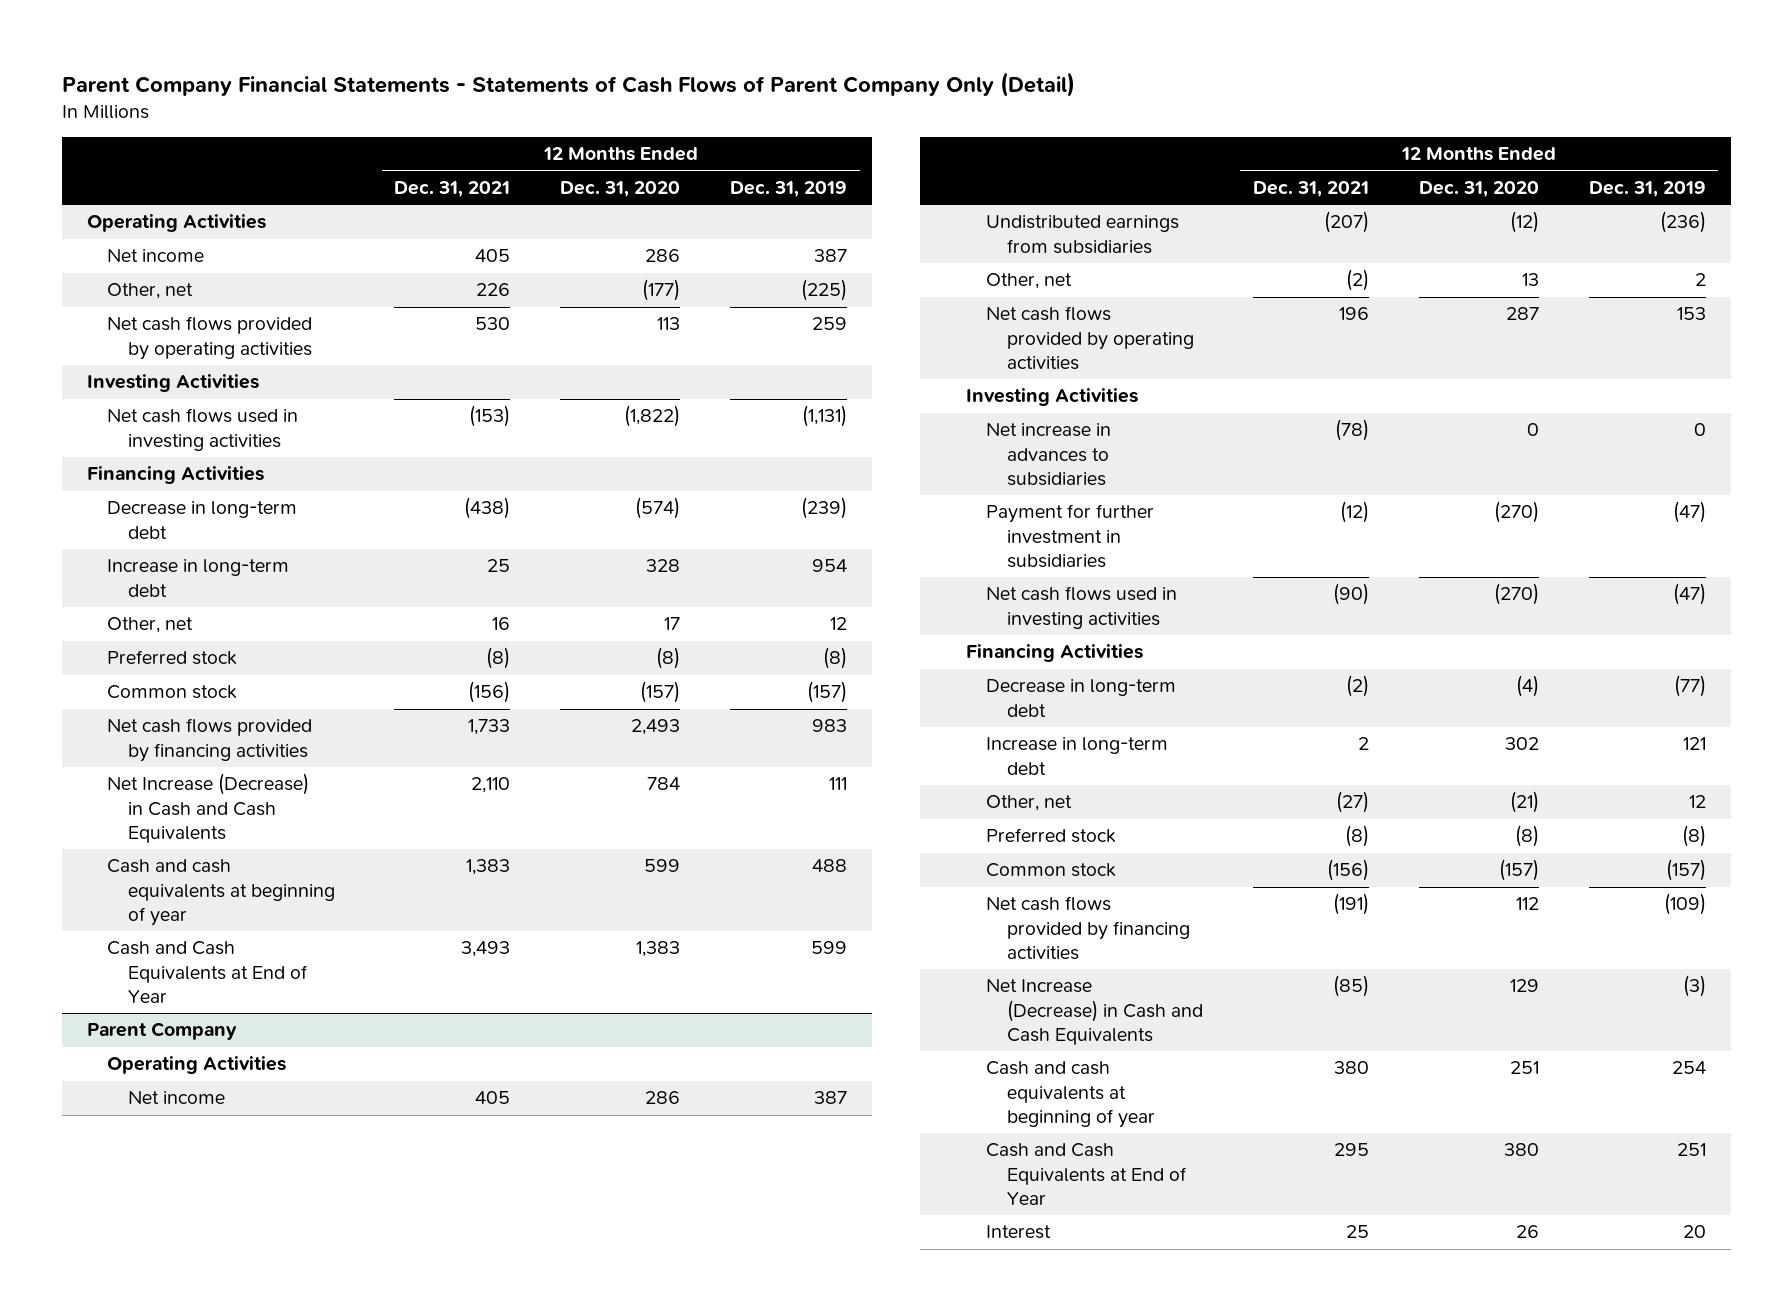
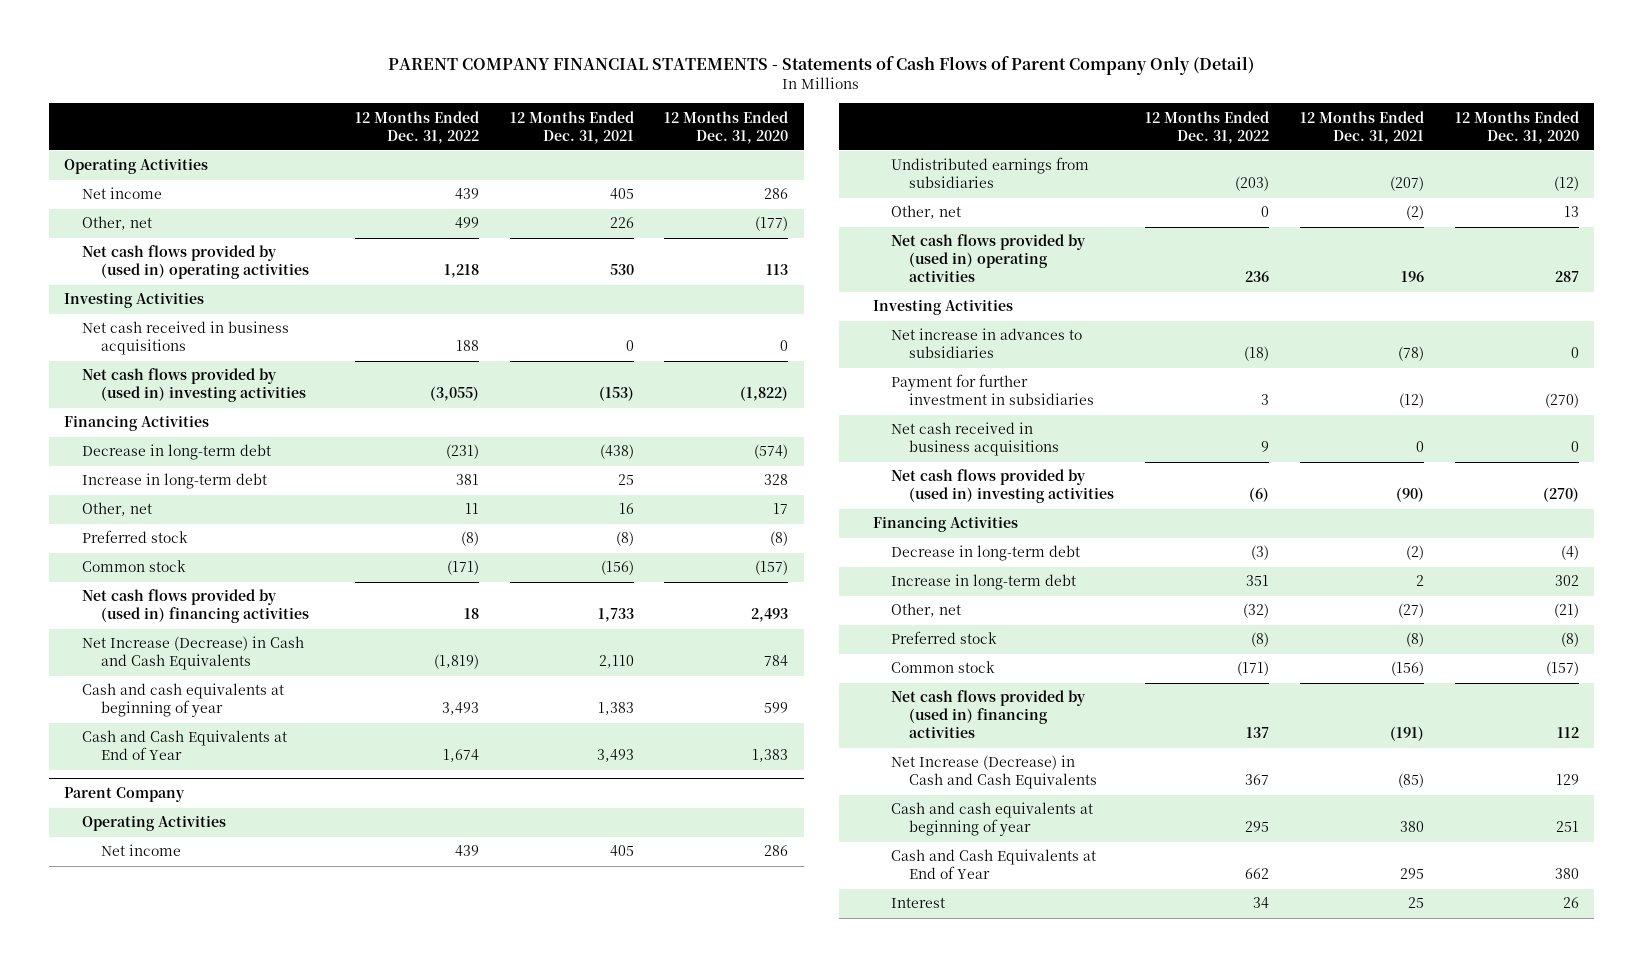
- Parent Company Financial Statements - Statements of Cash Flows of Parent Company Only (Detail)
+ PARENT COMPANY FINANCIAL STATEMENTS - Statements of Cash Flows of Parent Company Only (Detail)
- | 12 Months Ended Dec. 31, 2021 | 12 Months Ended Dec. 31, 2020 | 12 Months Ended Dec. 31, 2019
+ | 12 Months Ended Dec. 31, 2022 | 12 Months Ended Dec. 31, 2021 | 12 Months Ended Dec. 31, 2020
- Net cash flows provided by operating activities | 530 | 113 | 259
+ Net cash flows provided by (used in) operating activities | 1,218 | 530 | 113
- Net cash flows used in investing activities | (153) | (1,822) | (1,131)
+ Net cash received in business acquisitions | 188 | 0 | 0
+ Net cash flows provided by (used in) investing activities | (3,055) | (153) | (1,822)
- Net cash flows provided by financing activities | 1,733 | 2,493 | 983
+ Net cash flows provided by (used in) financing activities | 18 | 1,733 | 2,493
@ Parent Company
- Net cash flows provided by operating activities | 196 | 287 | 153
+ Net cash flows provided by (used in) operating activities | 236 | 196 | 287
- Net cash flows used in investing activities | (90) | (270) | (47)
+ Net cash received in business acquisitions | 9 | 0 | 0
+ Net cash flows provided by (used in) investing activities | (6) | (90) | (270)
- Net cash flows provided by financing activities | (191) | 112 | (109)
+ Net cash flows provided by (used in) financing activities | 137 | (191) | 112

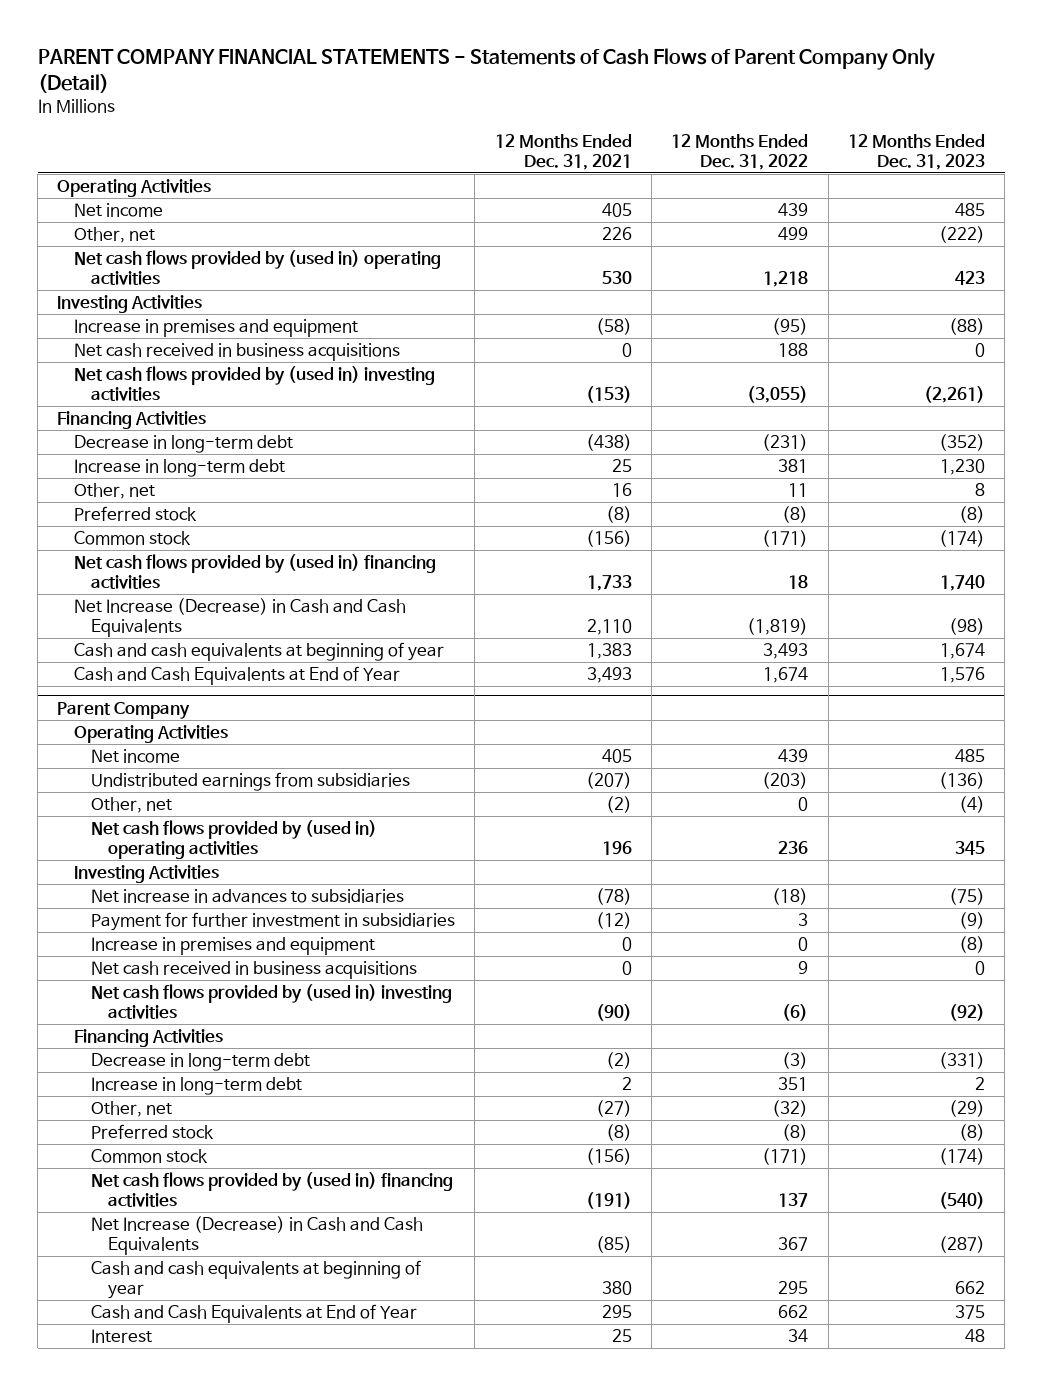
- | 12 Months Ended Dec. 31, 2022 | 12 Months Ended Dec. 31, 2021 | 12 Months Ended Dec. 31, 2020
+ | 12 Months Ended Dec. 31, 2021 | 12 Months Ended Dec. 31, 2022 | 12 Months Ended Dec. 31, 2023
+ Increase in premises and equipment | (58) | (95) | (88)
@ Parent Company
+ Increase in premises and equipment | 0 | 0 | (8)

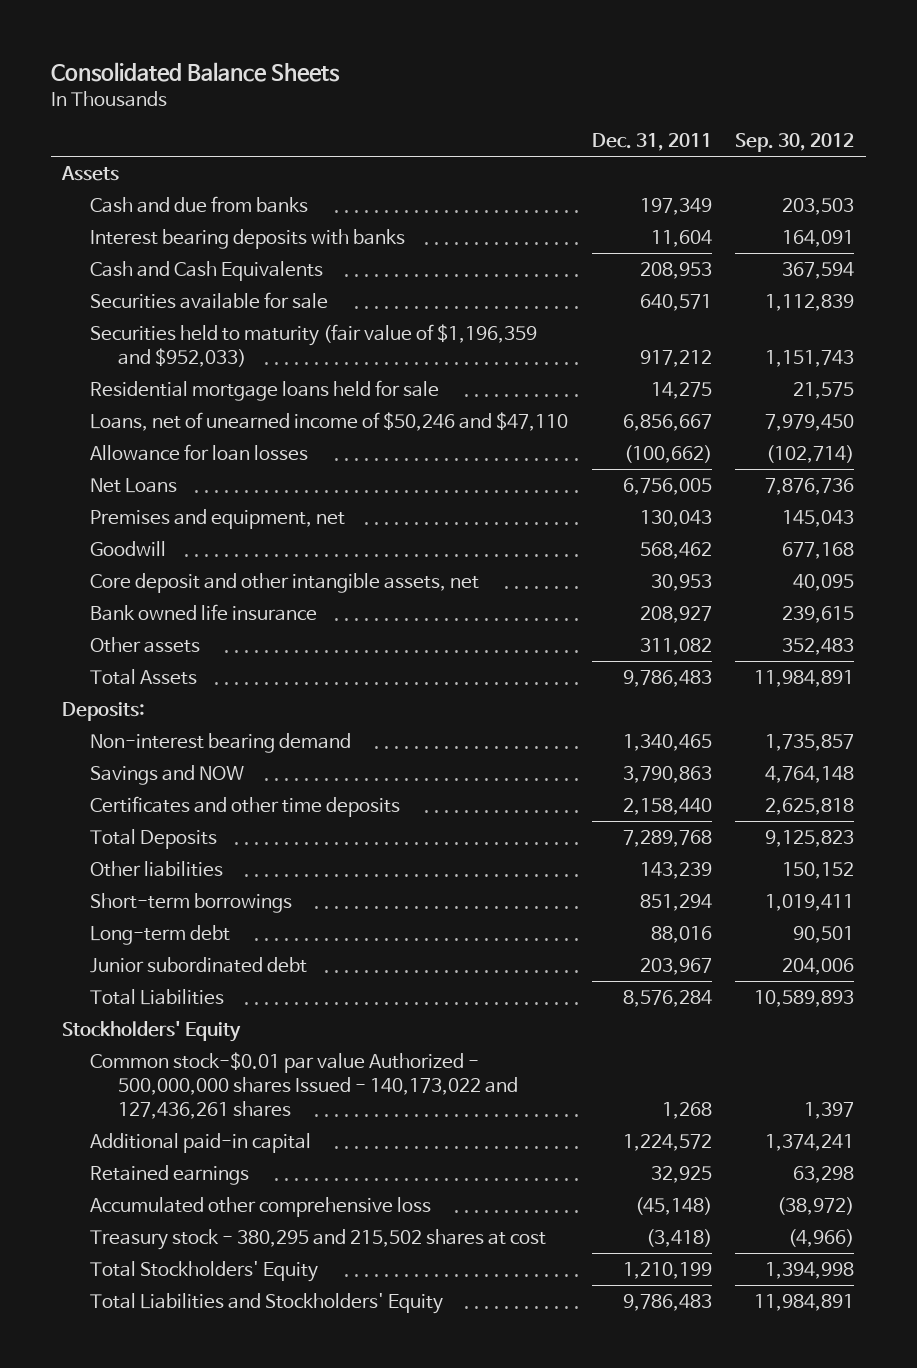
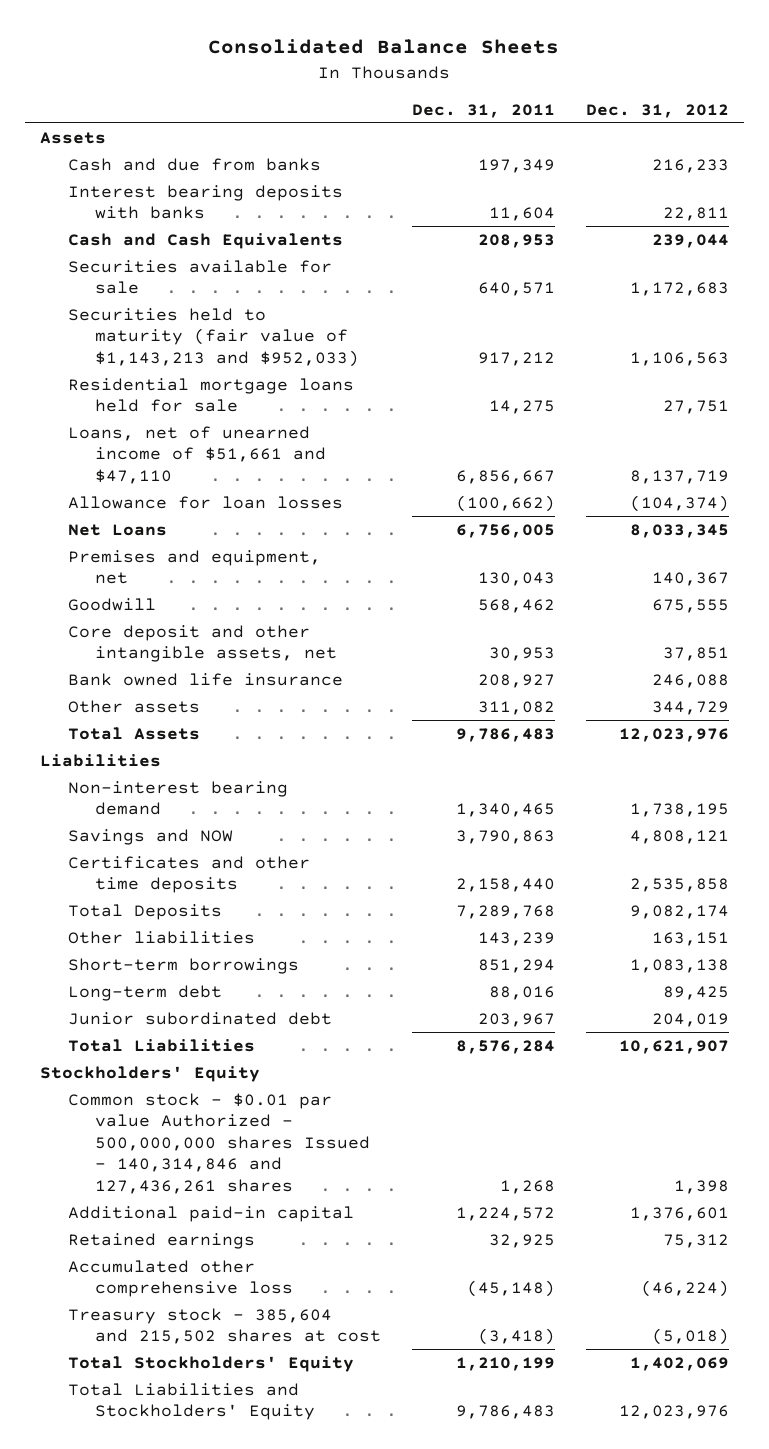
- | Dec. 31, 2011 | Sep. 30, 2012
+ | Dec. 31, 2011 | Dec. 31, 2012
- Securities held to maturity (fair value of $1,196,359 and $952,033) | 917,212 | 1,151,743
+ Securities held to maturity (fair value of $1,143,213 and $952,033) | 917,212 | 1,106,563
- Loans, net of unearned income of $50,246 and $47,110 | 6,856,667 | 7,979,450
+ Loans, net of unearned income of $51,661 and $47,110 | 6,856,667 | 8,137,719
- Deposits:
+ Liabilities
- Common stock-$0.01 par value Authorized - 500,000,000 shares Issued - 140,173,022 and 127,436,261 shares | 1,268 | 1,397
+ Common stock - $0.01 par value Authorized - 500,000,000 shares Issued - 140,314,846 and 127,436,261 shares | 1,268 | 1,398
- Treasury stock - 380,295 and 215,502 shares at cost | (3,418) | (4,966)
+ Treasury stock - 385,604 and 215,502 shares at cost | (3,418) | (5,018)

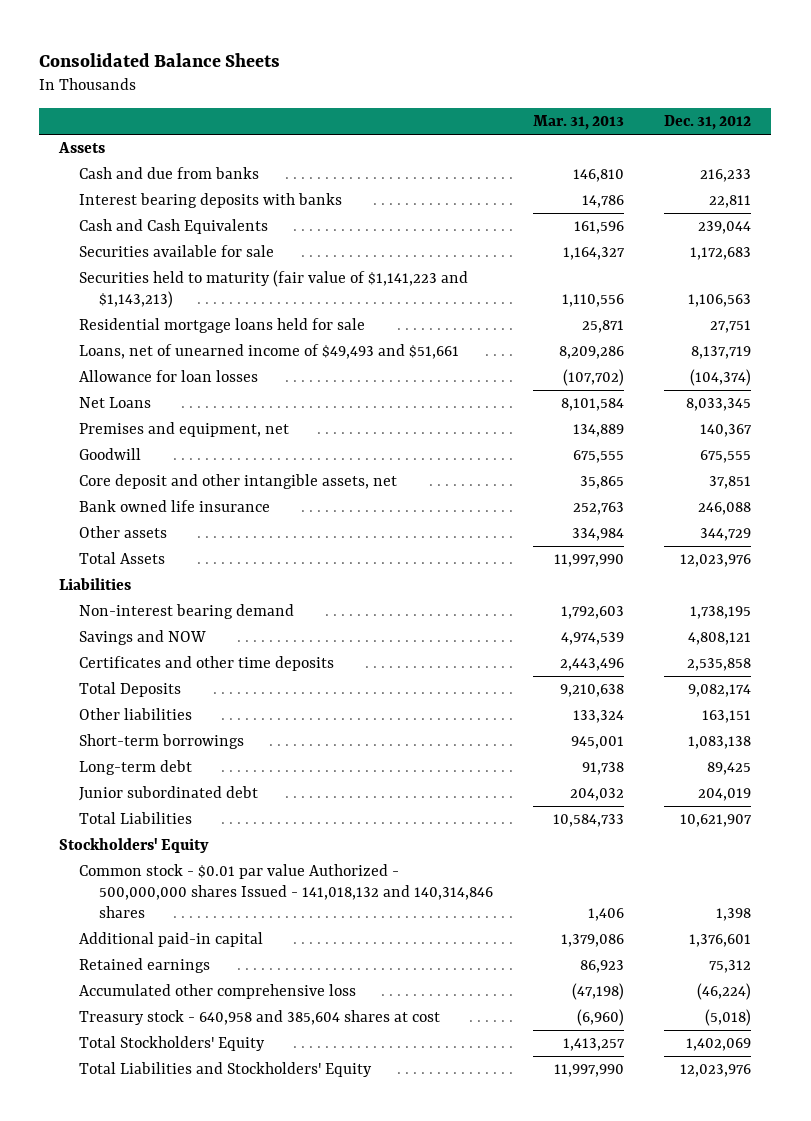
- | Dec. 31, 2011 | Dec. 31, 2012
+ | Mar. 31, 2013 | Dec. 31, 2012
- Securities held to maturity (fair value of $1,143,213 and $952,033) | 917,212 | 1,106,563
+ Securities held to maturity (fair value of $1,141,223 and $1,143,213) | 1,110,556 | 1,106,563
- Loans, net of unearned income of $51,661 and $47,110 | 6,856,667 | 8,137,719
+ Loans, net of unearned income of $49,493 and $51,661 | 8,209,286 | 8,137,719
- Common stock - $0.01 par value Authorized - 500,000,000 shares Issued - 140,314,846 and 127,436,261 shares | 1,268 | 1,398
+ Common stock - $0.01 par value Authorized - 500,000,000 shares Issued - 141,018,132 and 140,314,846 shares | 1,406 | 1,398
- Treasury stock - 385,604 and 215,502 shares at cost | (3,418) | (5,018)
+ Treasury stock - 640,958 and 385,604 shares at cost | (6,960) | (5,018)

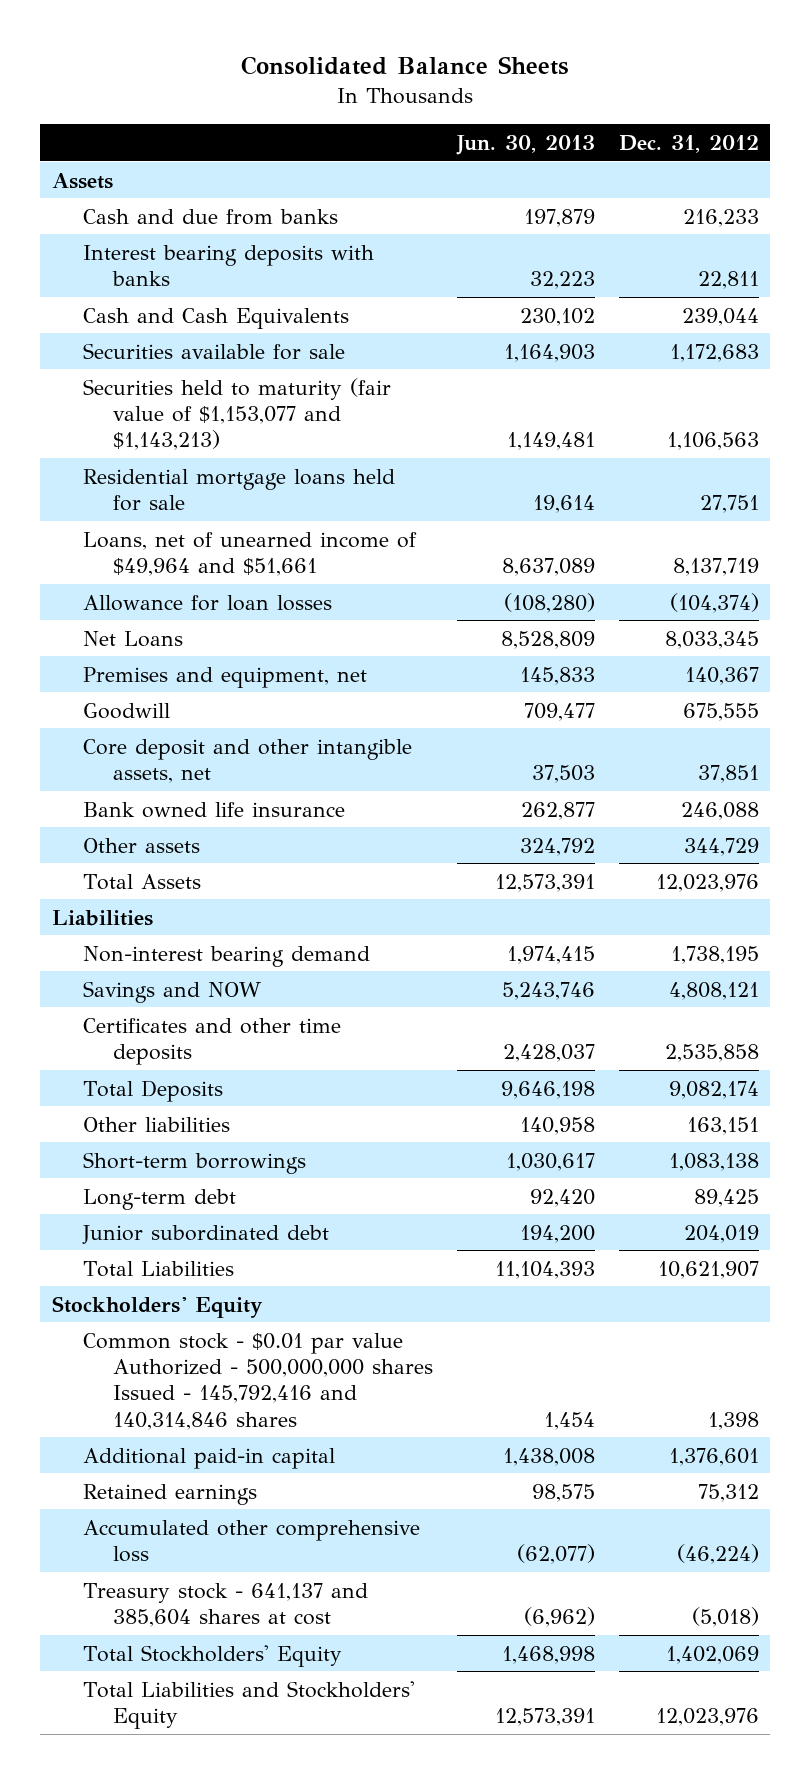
- | Mar. 31, 2013 | Dec. 31, 2012
+ | Jun. 30, 2013 | Dec. 31, 2012
- Securities held to maturity (fair value of $1,141,223 and $1,143,213) | 1,110,556 | 1,106,563
+ Securities held to maturity (fair value of $1,153,077 and $1,143,213) | 1,149,481 | 1,106,563
- Loans, net of unearned income of $49,493 and $51,661 | 8,209,286 | 8,137,719
+ Loans, net of unearned income of $49,964 and $51,661 | 8,637,089 | 8,137,719
- Common stock - $0.01 par value Authorized - 500,000,000 shares Issued - 141,018,132 and 140,314,846 shares | 1,406 | 1,398
+ Common stock - $0.01 par value Authorized - 500,000,000 shares Issued - 145,792,416 and 140,314,846 shares | 1,454 | 1,398
- Treasury stock - 640,958 and 385,604 shares at cost | (6,960) | (5,018)
+ Treasury stock - 641,137 and 385,604 shares at cost | (6,962) | (5,018)

